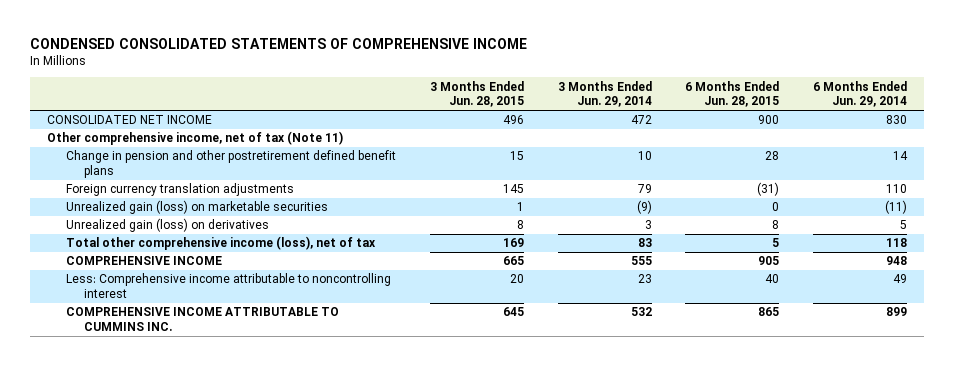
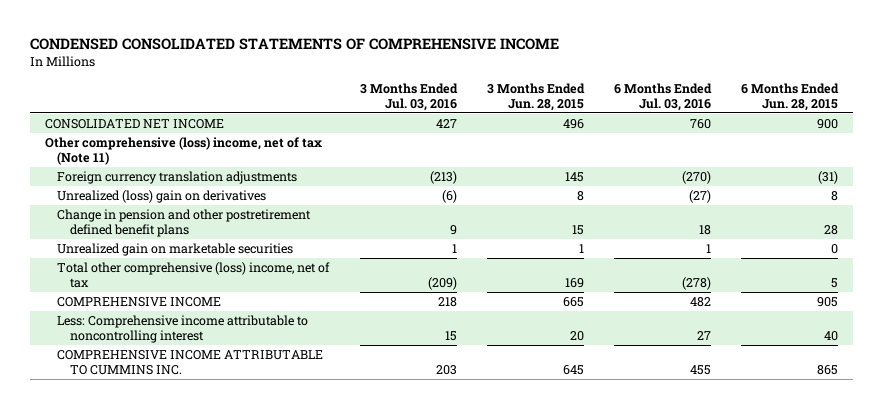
- | 3 Months Ended Jun. 28, 2015 | 3 Months Ended Jun. 29, 2014 | 6 Months Ended Jun. 28, 2015 | 6 Months Ended Jun. 29, 2014
+ | 3 Months Ended Jul. 03, 2016 | 3 Months Ended Jun. 28, 2015 | 6 Months Ended Jul. 03, 2016 | 6 Months Ended Jun. 28, 2015
- Other comprehensive income, net of tax (Note 11)
+ Other comprehensive (loss) income, net of tax (Note 11)
- Unrealized gain (loss) on marketable securities | 1 | (9) | 0 | (11)
- Unrealized gain (loss) on derivatives | 8 | 3 | 8 | 5
- Total other comprehensive income (loss), net of tax | 169 | 83 | 5 | 118
+ Unrealized (loss) gain on derivatives | (6) | 8 | (27) | 8
moved down: Change in pension and other postretirement defined benefit plans | 9 | 15 | 18 | 28
+ Unrealized gain on marketable securities | 1 | 1 | 1 | 0
+ Total other comprehensive (loss) income, net of tax | (209) | 169 | (278) | 5

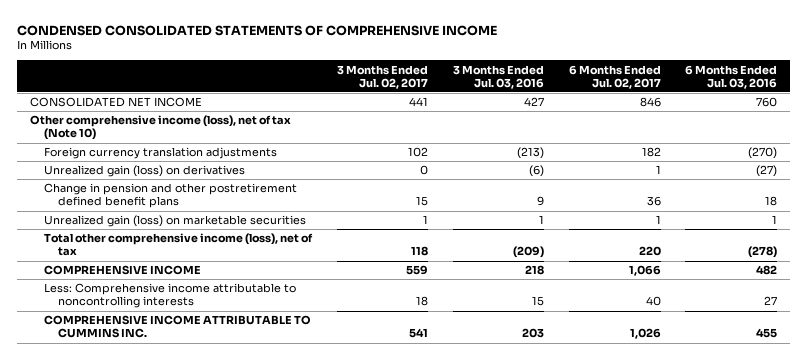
- | 3 Months Ended Jul. 03, 2016 | 3 Months Ended Jun. 28, 2015 | 6 Months Ended Jul. 03, 2016 | 6 Months Ended Jun. 28, 2015
+ | 3 Months Ended Jul. 02, 2017 | 3 Months Ended Jul. 03, 2016 | 6 Months Ended Jul. 02, 2017 | 6 Months Ended Jul. 03, 2016
- Other comprehensive (loss) income, net of tax (Note 11)
+ Other comprehensive income (loss), net of tax (Note 10)
- Unrealized (loss) gain on derivatives | (6) | 8 | (27) | 8
+ Unrealized gain (loss) on derivatives | 0 | (6) | 1 | (27)
- Unrealized gain on marketable securities | 1 | 1 | 1 | 0
- Total other comprehensive (loss) income, net of tax | (209) | 169 | (278) | 5
+ Unrealized gain (loss) on marketable securities | 1 | 1 | 1 | 1
+ Total other comprehensive income (loss), net of tax | 118 | (209) | 220 | (278)
- Less: Comprehensive income attributable to noncontrolling interest | 15 | 20 | 27 | 40
+ Less: Comprehensive income attributable to noncontrolling interests | 18 | 15 | 40 | 27

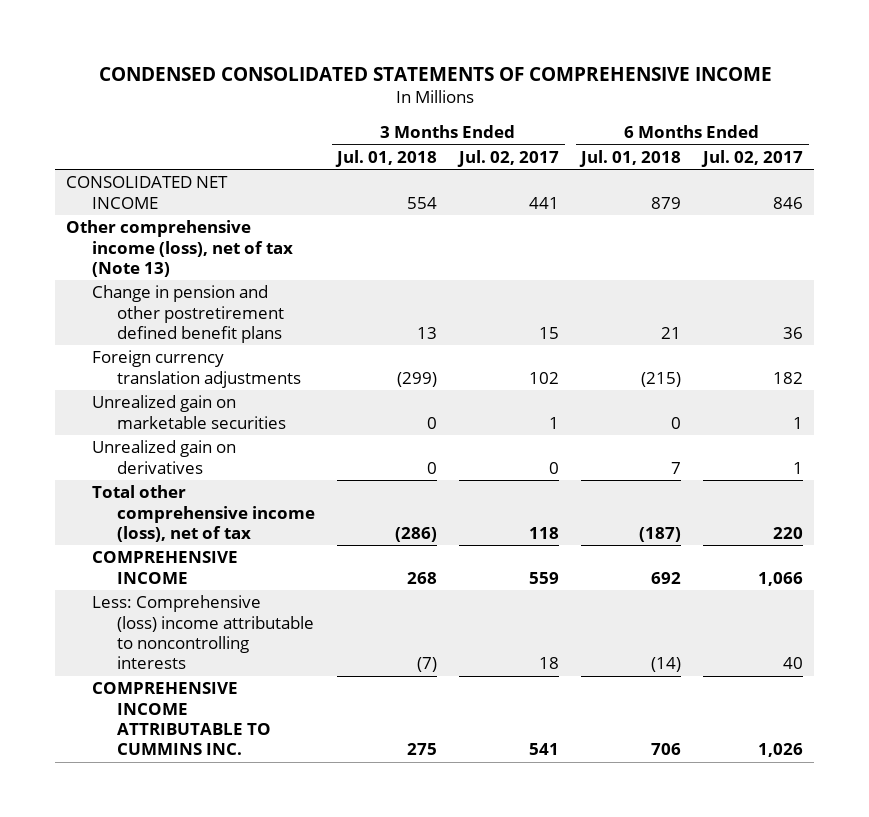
- | 3 Months Ended Jul. 02, 2017 | 3 Months Ended Jul. 03, 2016 | 6 Months Ended Jul. 02, 2017 | 6 Months Ended Jul. 03, 2016
+ | 3 Months Ended Jul. 01, 2018 | 3 Months Ended Jul. 02, 2017 | 6 Months Ended Jul. 01, 2018 | 6 Months Ended Jul. 02, 2017
- Other comprehensive income (loss), net of tax (Note 10)
- Unrealized gain (loss) on derivatives | 0 | (6) | 1 | (27)
+ Other comprehensive income (loss), net of tax (Note 13)
- Unrealized gain (loss) on marketable securities | 1 | 1 | 1 | 1
moved down: Foreign currency translation adjustments | (299) | 102 | (215) | 182
+ Unrealized gain on marketable securities | 0 | 1 | 0 | 1
+ Unrealized gain on derivatives | 0 | 0 | 7 | 1
- Less: Comprehensive income attributable to noncontrolling interests | 18 | 15 | 40 | 27
+ Less: Comprehensive (loss) income attributable to noncontrolling interests | (7) | 18 | (14) | 40

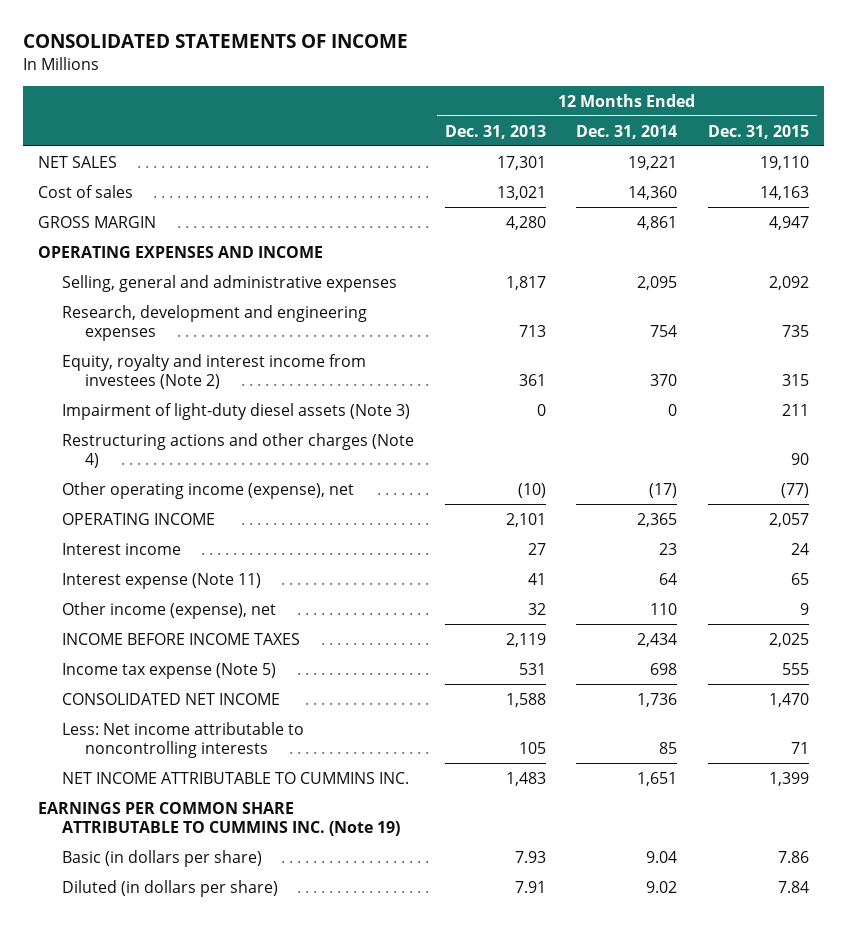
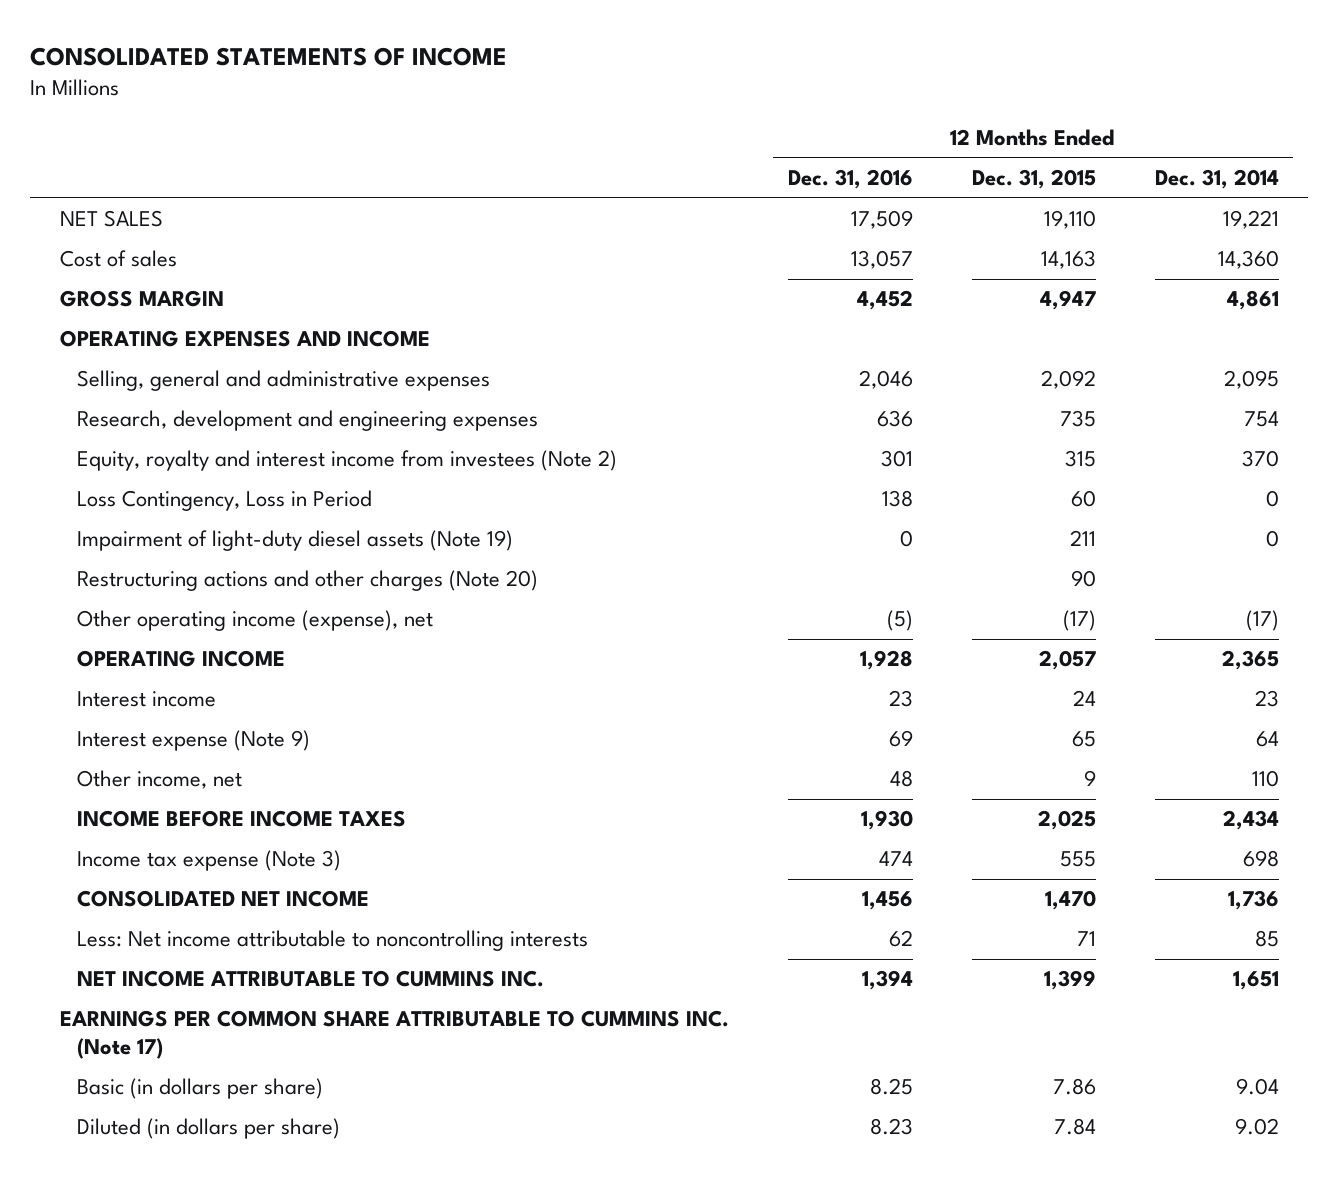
- | 12 Months Ended Dec. 31, 2013 | 12 Months Ended Dec. 31, 2014 | 12 Months Ended Dec. 31, 2015
+ | 12 Months Ended Dec. 31, 2016 | 12 Months Ended Dec. 31, 2015 | 12 Months Ended Dec. 31, 2014
- Impairment of light-duty diesel assets (Note 3) | 0 | 0 | 211
- Restructuring actions and other charges (Note 4) | | | 90
- Other operating income (expense), net | (10) | (17) | (77)
+ Loss Contingency, Loss in Period | 138 | 60 | 0
+ Impairment of light-duty diesel assets (Note 19) | 0 | 211 | 0
+ Restructuring actions and other charges (Note 20) | | 90 |
+ Other operating income (expense), net | (5) | (17) | (17)
- Interest expense (Note 11) | 41 | 64 | 65
- Other income (expense), net | 32 | 110 | 9
+ Interest expense (Note 9) | 69 | 65 | 64
+ Other income, net | 48 | 9 | 110
- Income tax expense (Note 5) | 531 | 698 | 555
+ Income tax expense (Note 3) | 474 | 555 | 698
- EARNINGS PER COMMON SHARE ATTRIBUTABLE TO CUMMINS INC. (Note 19)
+ EARNINGS PER COMMON SHARE ATTRIBUTABLE TO CUMMINS INC. (Note 17)

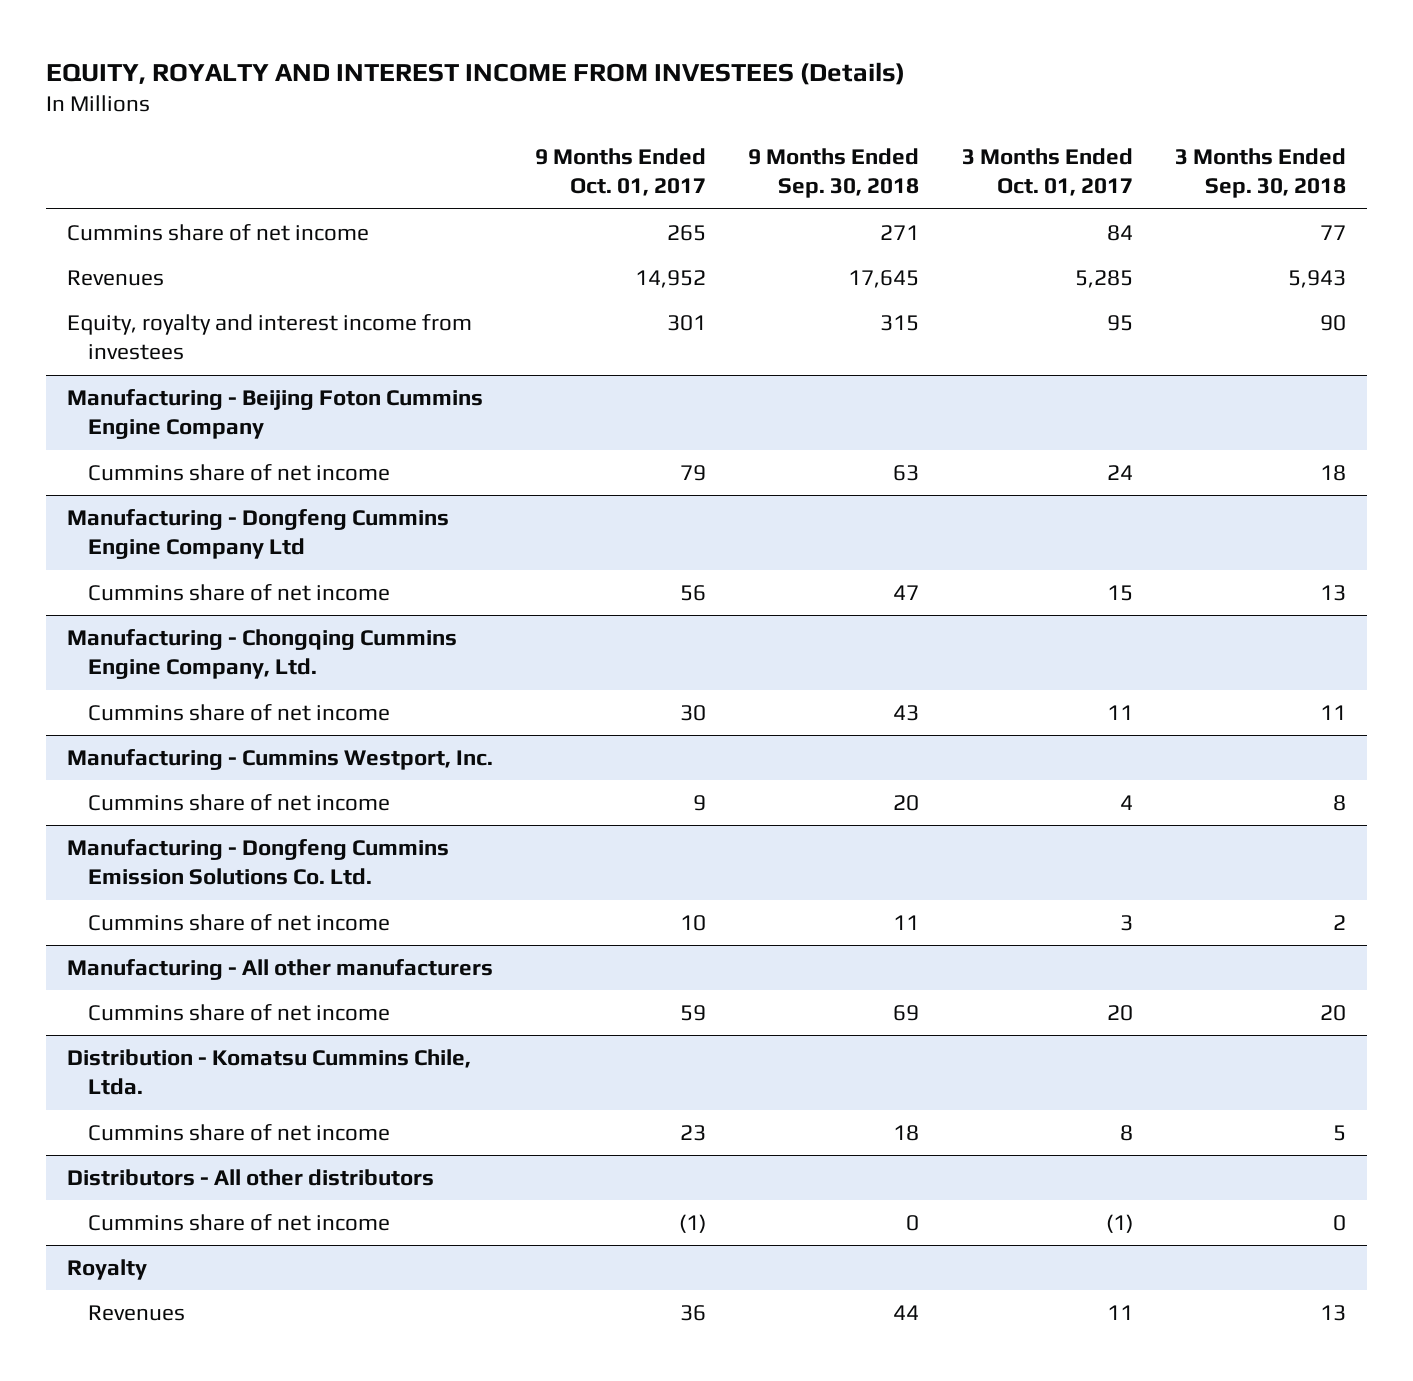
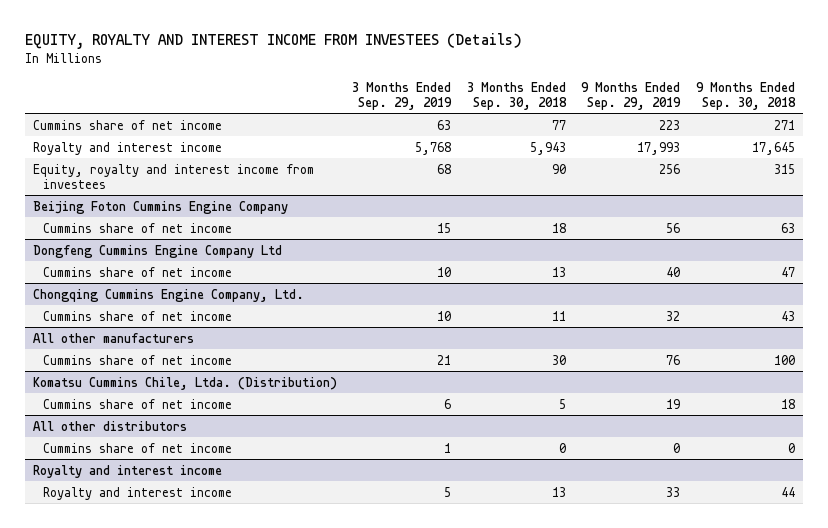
- | 9 Months Ended Oct. 01, 2017 | 9 Months Ended Sep. 30, 2018 | 3 Months Ended Oct. 01, 2017 | 3 Months Ended Sep. 30, 2018
+ | 3 Months Ended Sep. 29, 2019 | 3 Months Ended Sep. 30, 2018 | 9 Months Ended Sep. 29, 2019 | 9 Months Ended Sep. 30, 2018
- Revenues | 14,952 | 17,645 | 5,285 | 5,943
+ Royalty and interest income | 5,768 | 5,943 | 17,993 | 17,645
- Manufacturing - Beijing Foton Cummins Engine Company
+ Beijing Foton Cummins Engine Company
- Manufacturing - Dongfeng Cummins Engine Company Ltd
+ Dongfeng Cummins Engine Company Ltd
- Manufacturing - Chongqing Cummins Engine Company, Ltd.
+ Chongqing Cummins Engine Company, Ltd.
- Manufacturing - Cummins Westport, Inc.
- Cummins share of net income | 9 | 20 | 4 | 8
- Manufacturing - Dongfeng Cummins Emission Solutions Co. Ltd.
- Cummins share of net income | 10 | 11 | 3 | 2
- Manufacturing - All other manufacturers
- Cummins share of net income | 59 | 69 | 20 | 20
- Distribution - Komatsu Cummins Chile, Ltda.
+ All other manufacturers
+ Cummins share of net income | 21 | 30 | 76 | 100
+ Komatsu Cummins Chile, Ltda. (Distribution)
- Distributors - All other distributors
+ All other distributors
- Royalty
- Revenues | 36 | 44 | 11 | 13
+ Royalty and interest income
+ Royalty and interest income | 5 | 13 | 33 | 44

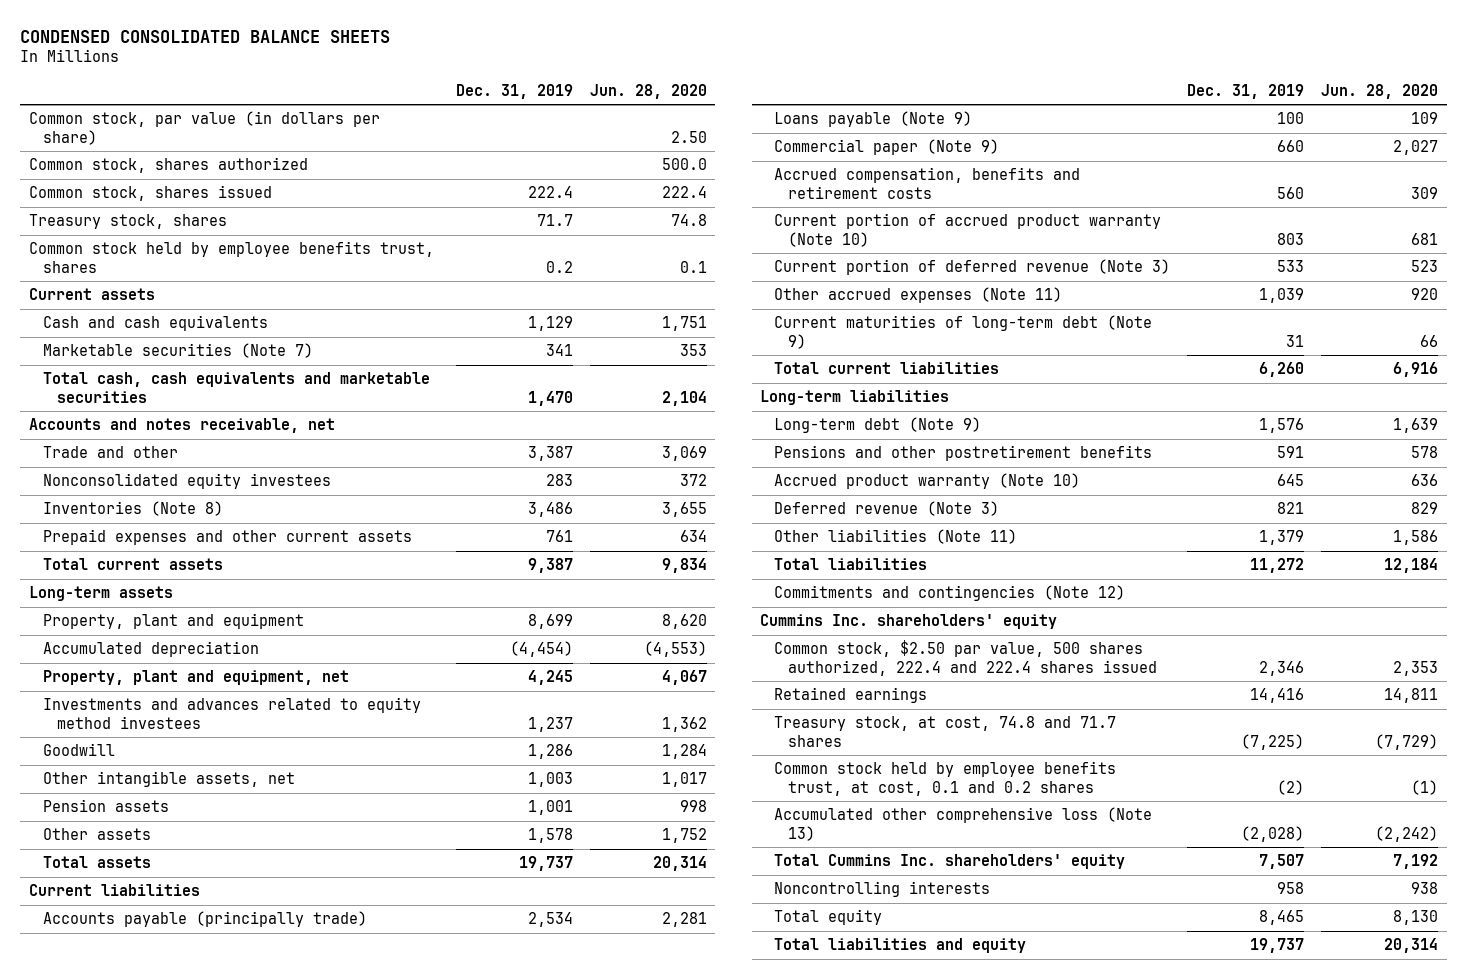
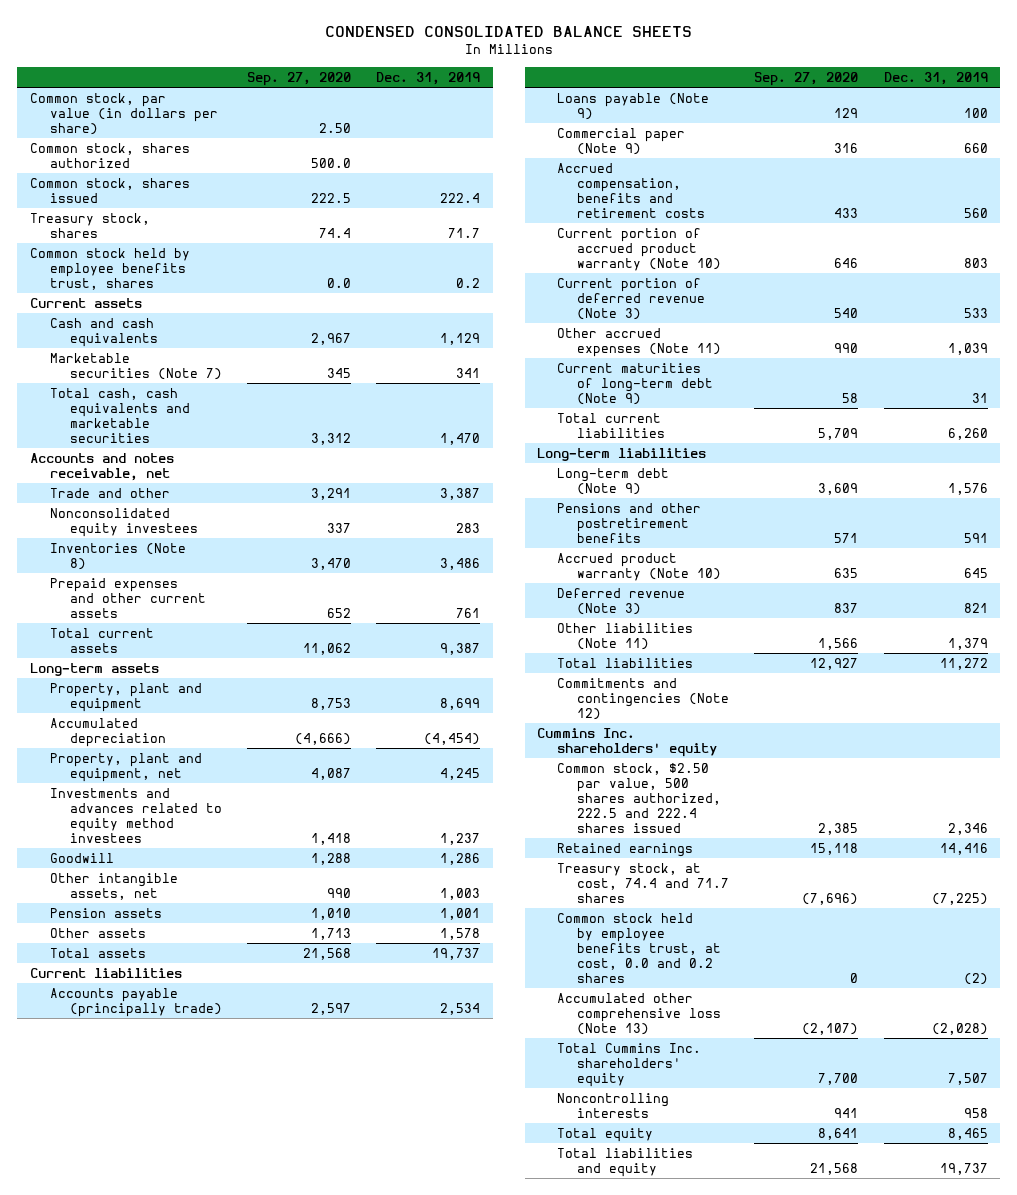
- | Dec. 31, 2019 | Jun. 28, 2020
+ | Sep. 27, 2020 | Dec. 31, 2019
- Common stock, $2.50 par value, 500 shares authorized, 222.4 and 222.4 shares issued | 2,346 | 2,353
+ Common stock, $2.50 par value, 500 shares authorized, 222.5 and 222.4 shares issued | 2,385 | 2,346
- Treasury stock, at cost, 74.8 and 71.7 shares | (7,225) | (7,729)
- Common stock held by employee benefits trust, at cost, 0.1 and 0.2 shares | (2) | (1)
+ Treasury stock, at cost, 74.4 and 71.7 shares | (7,696) | (7,225)
+ Common stock held by employee benefits trust, at cost, 0.0 and 0.2 shares | 0 | (2)

